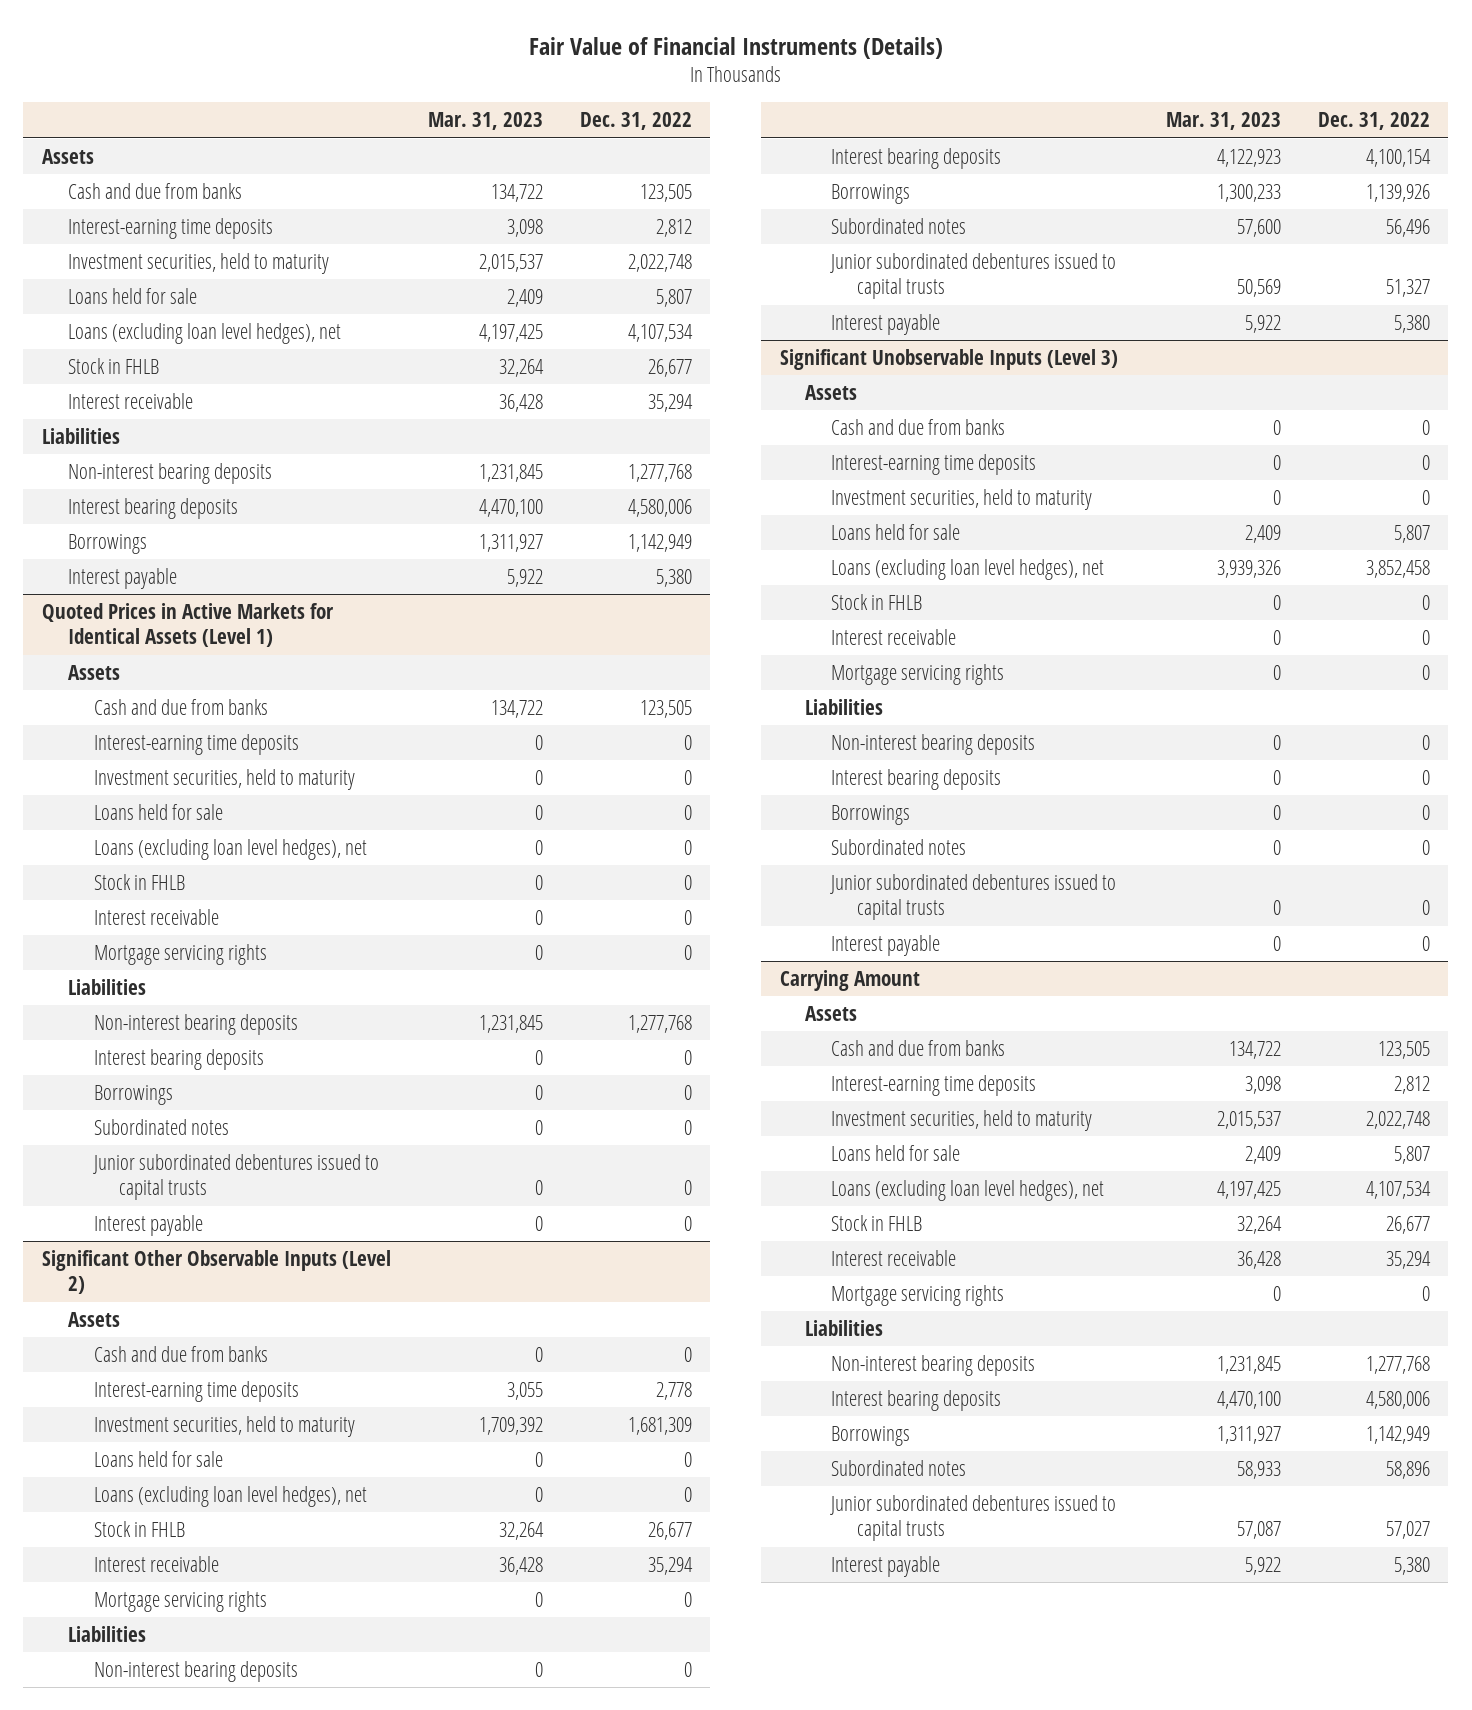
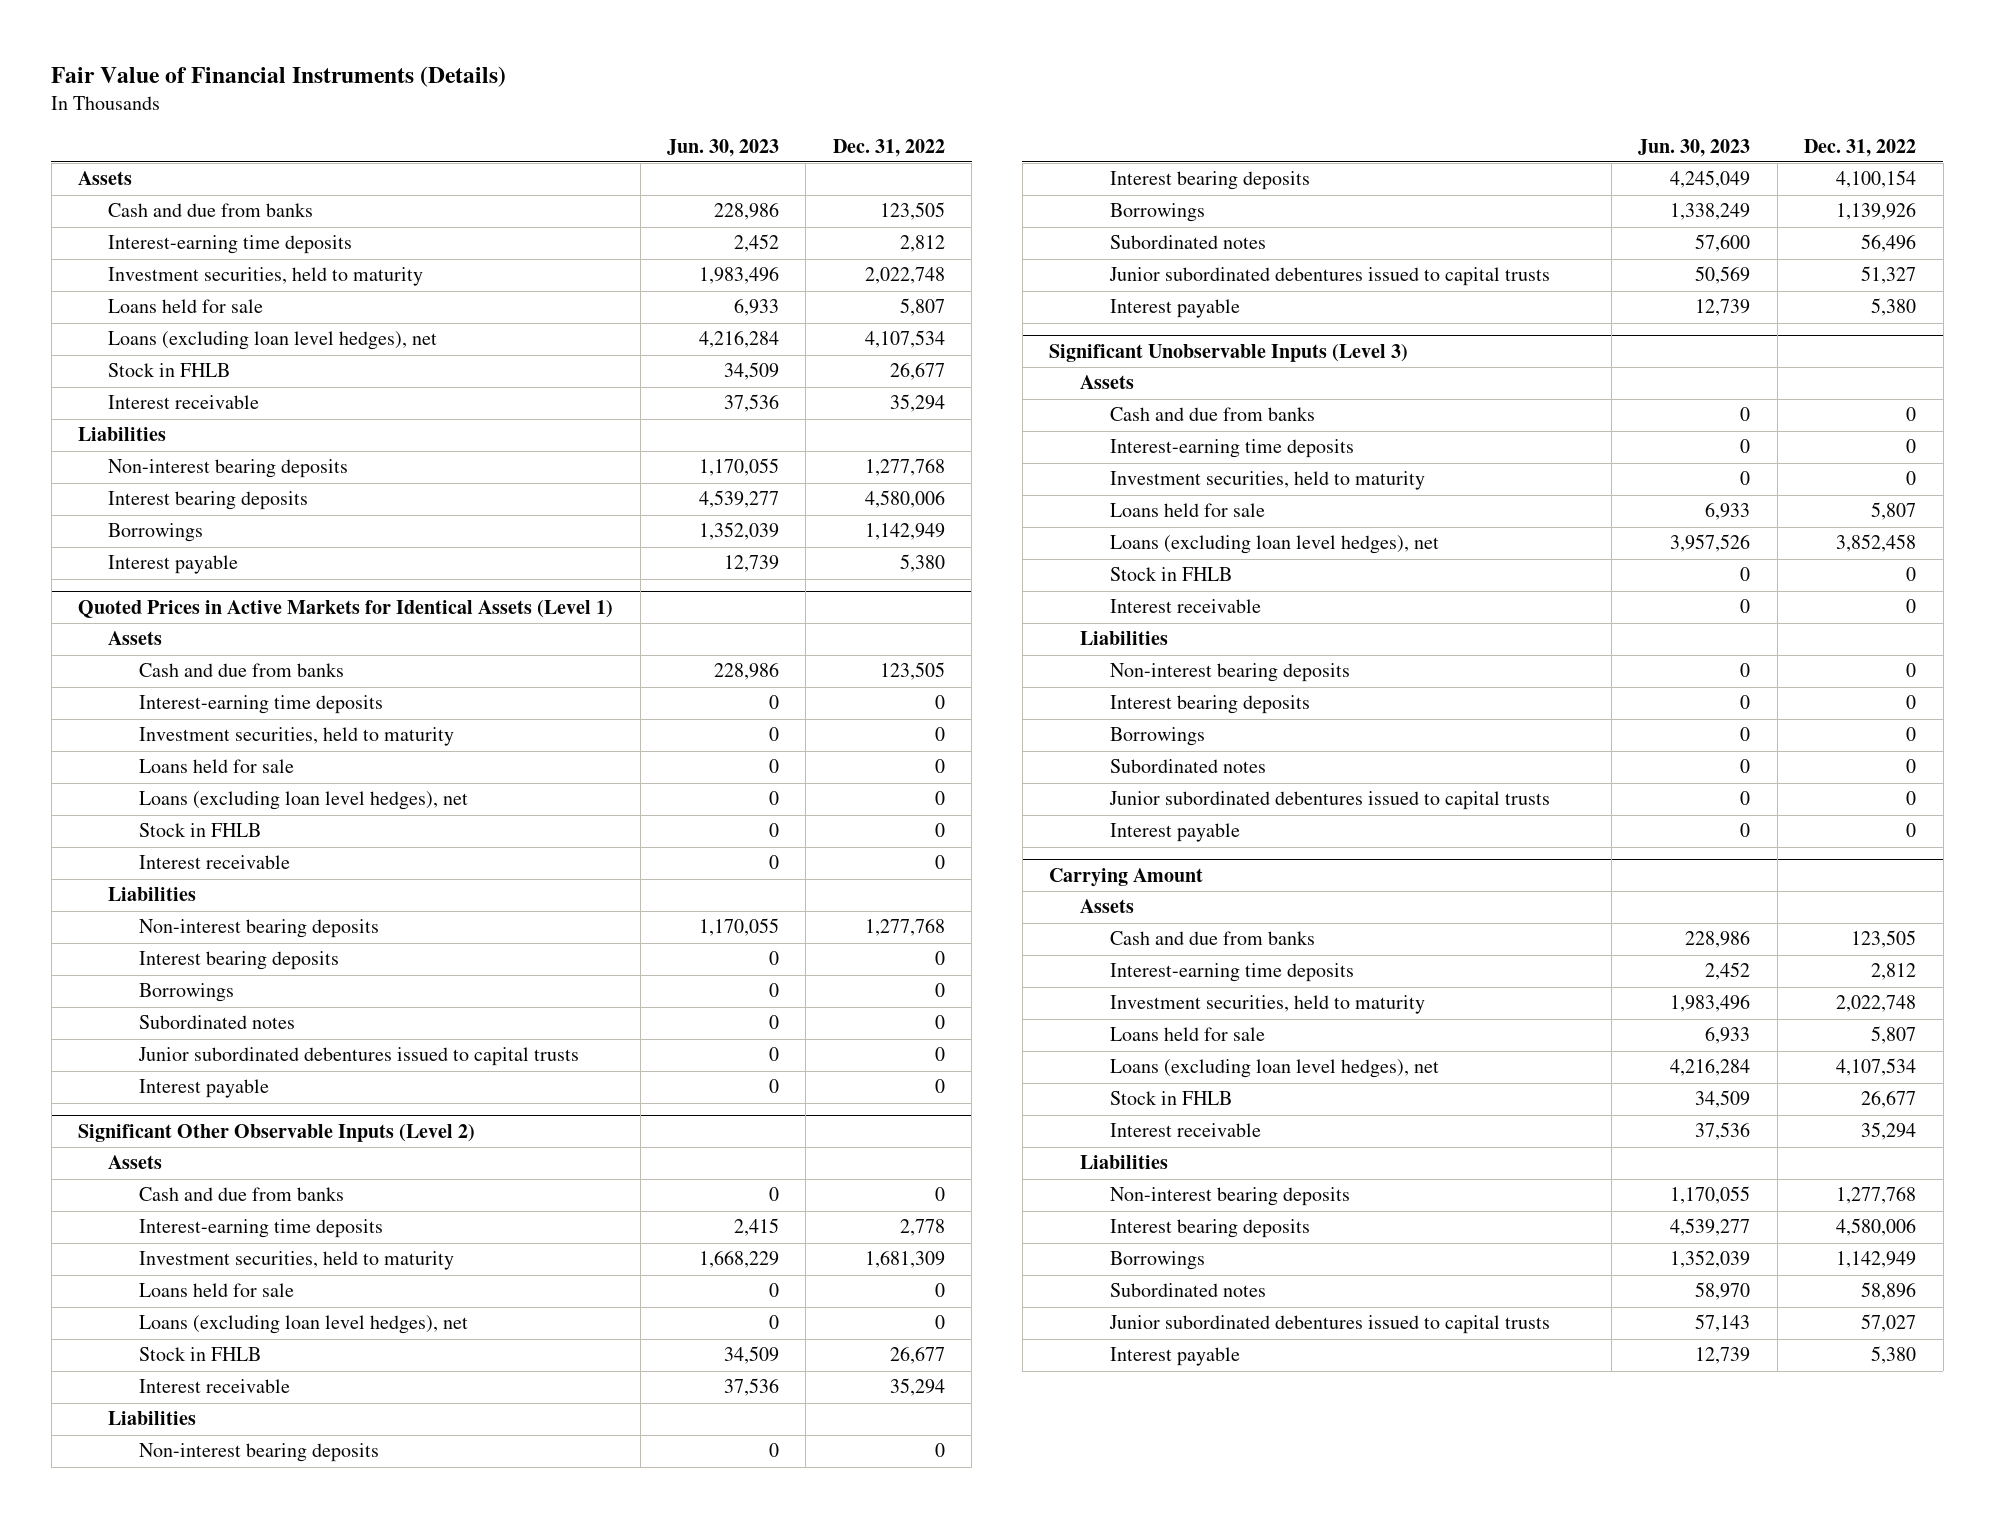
- | Mar. 31, 2023 | Dec. 31, 2022
+ | Jun. 30, 2023 | Dec. 31, 2022
@ Quoted Prices in Active Markets for Identical Assets (Level 1)
- Mortgage servicing rights | 0 | 0
@ Significant Other Observable Inputs (Level 2)
- Mortgage servicing rights | 0 | 0
@ Significant Unobservable Inputs (Level 3)
- Mortgage servicing rights | 0 | 0
@ Carrying Amount
- Mortgage servicing rights | 0 | 0

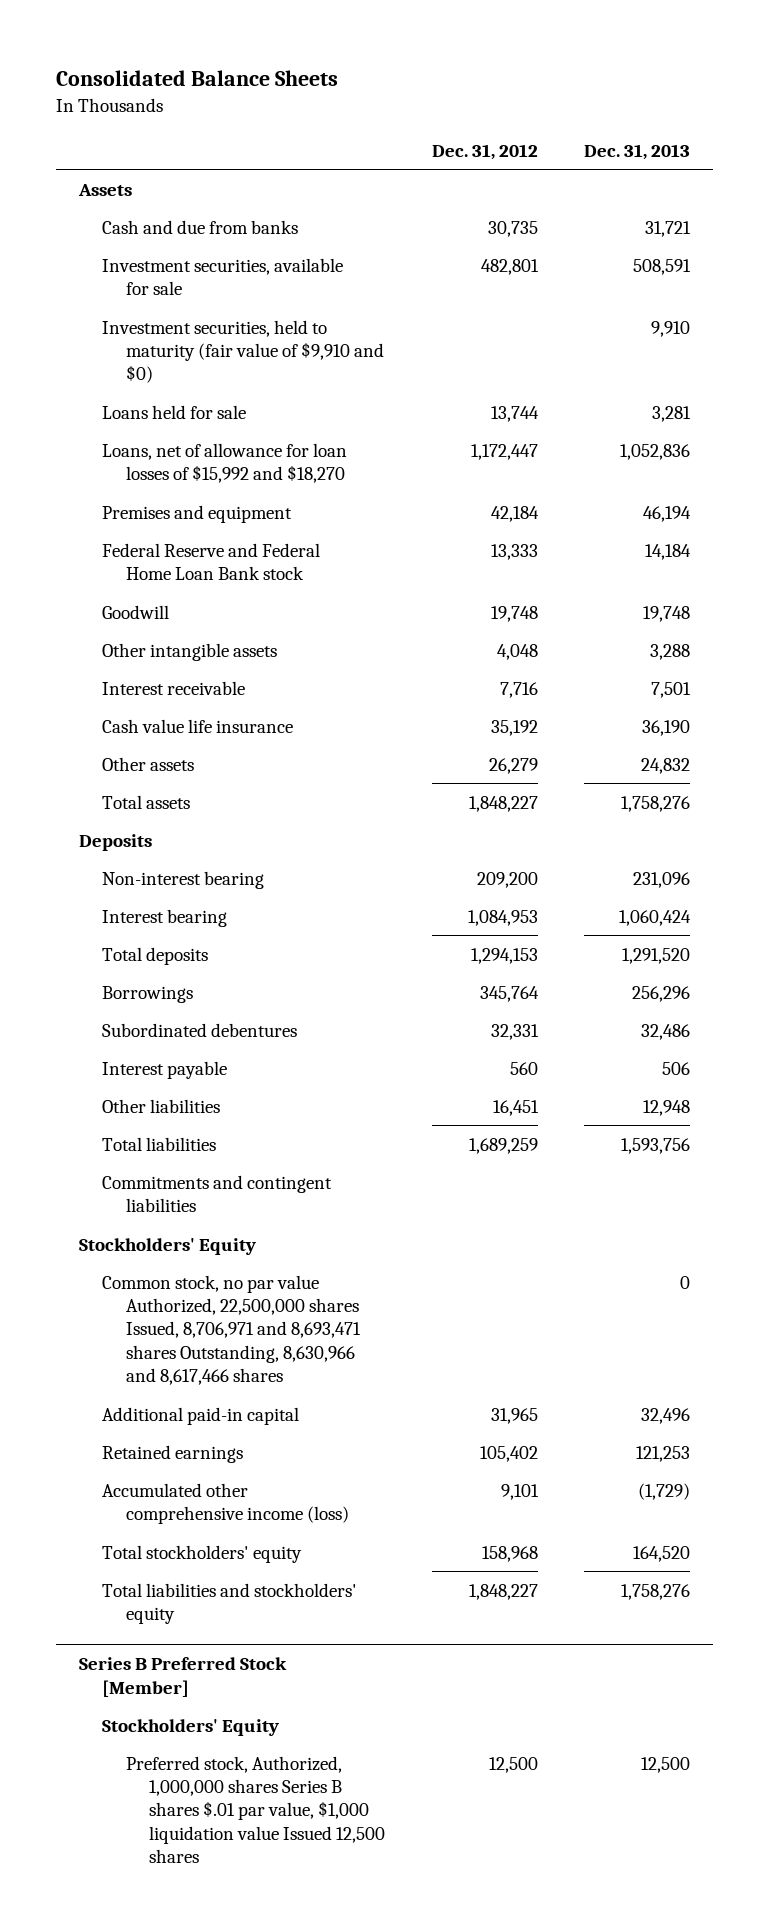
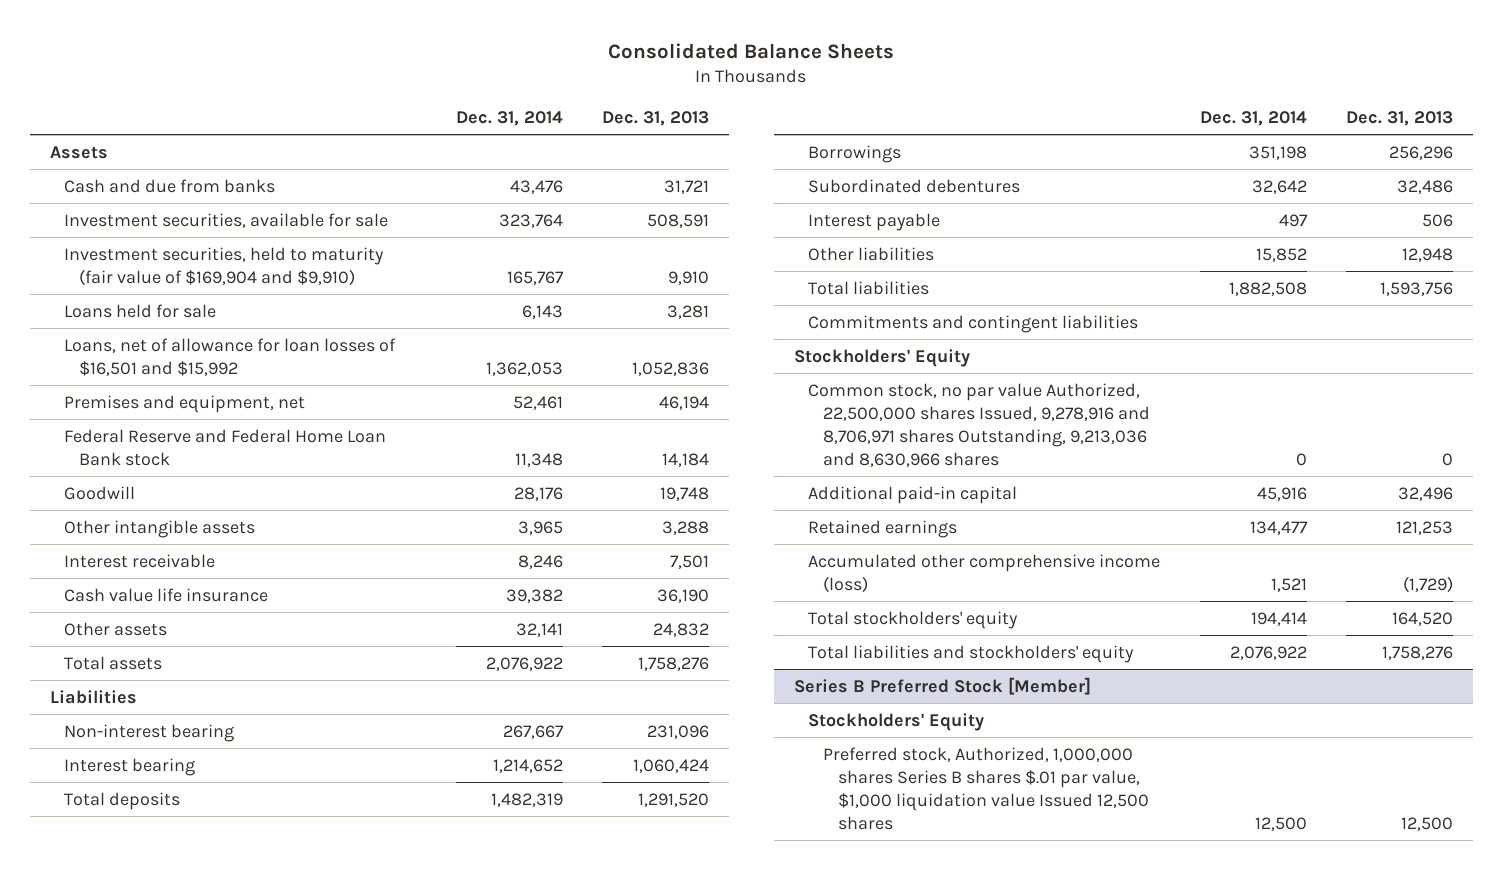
- | Dec. 31, 2012 | Dec. 31, 2013
+ | Dec. 31, 2014 | Dec. 31, 2013
- Investment securities, held to maturity (fair value of $9,910 and $0) | | 9,910
+ Investment securities, held to maturity (fair value of $169,904 and $9,910) | 165,767 | 9,910
- Loans, net of allowance for loan losses of $15,992 and $18,270 | 1,172,447 | 1,052,836
- Premises and equipment | 42,184 | 46,194
+ Loans, net of allowance for loan losses of $16,501 and $15,992 | 1,362,053 | 1,052,836
+ Premises and equipment, net | 52,461 | 46,194
- Deposits
+ Liabilities
- Common stock, no par value Authorized, 22,500,000 shares Issued, 8,706,971 and 8,693,471 shares Outstanding, 8,630,966 and 8,617,466 shares | | 0
+ Common stock, no par value Authorized, 22,500,000 shares Issued, 9,278,916 and 8,706,971 shares Outstanding, 9,213,036 and 8,630,966 shares | 0 | 0

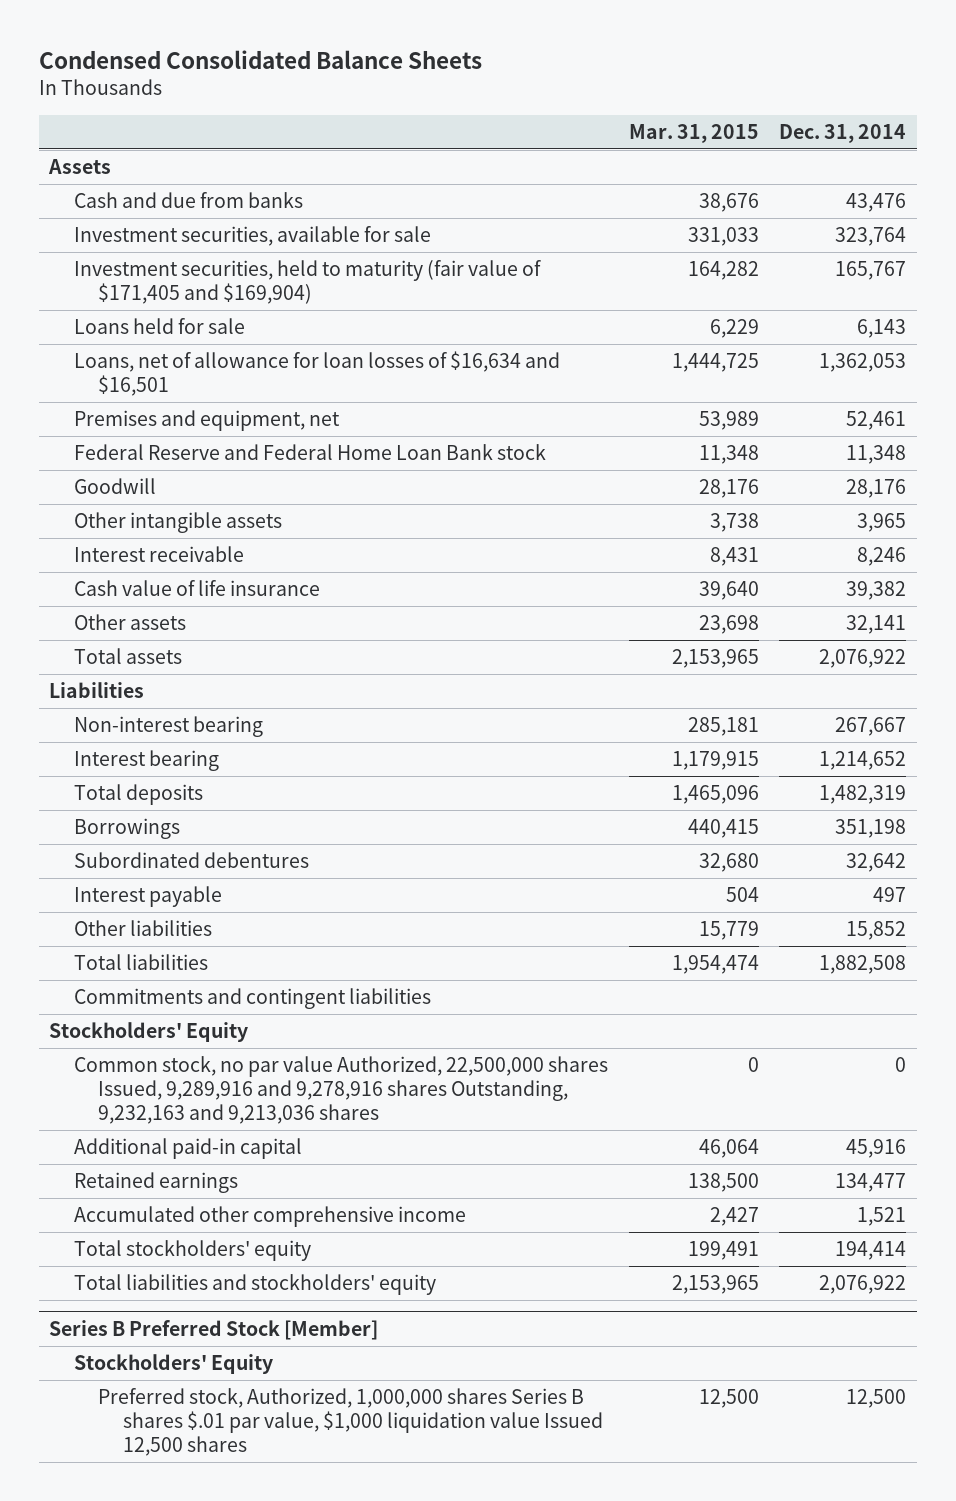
- Consolidated Balance Sheets
+ Condensed Consolidated Balance Sheets
- | Dec. 31, 2014 | Dec. 31, 2013
+ | Mar. 31, 2015 | Dec. 31, 2014
- Investment securities, held to maturity (fair value of $169,904 and $9,910) | 165,767 | 9,910
+ Investment securities, held to maturity (fair value of $171,405 and $169,904) | 164,282 | 165,767
- Loans, net of allowance for loan losses of $16,501 and $15,992 | 1,362,053 | 1,052,836
+ Loans, net of allowance for loan losses of $16,634 and $16,501 | 1,444,725 | 1,362,053
- Cash value life insurance | 39,382 | 36,190
+ Cash value of life insurance | 39,640 | 39,382
- Common stock, no par value Authorized, 22,500,000 shares Issued, 9,278,916 and 8,706,971 shares Outstanding, 9,213,036 and 8,630,966 shares | 0 | 0
+ Common stock, no par value Authorized, 22,500,000 shares Issued, 9,289,916 and 9,278,916 shares Outstanding, 9,232,163 and 9,213,036 shares | 0 | 0
- Accumulated other comprehensive income (loss) | 1,521 | (1,729)
+ Accumulated other comprehensive income | 2,427 | 1,521

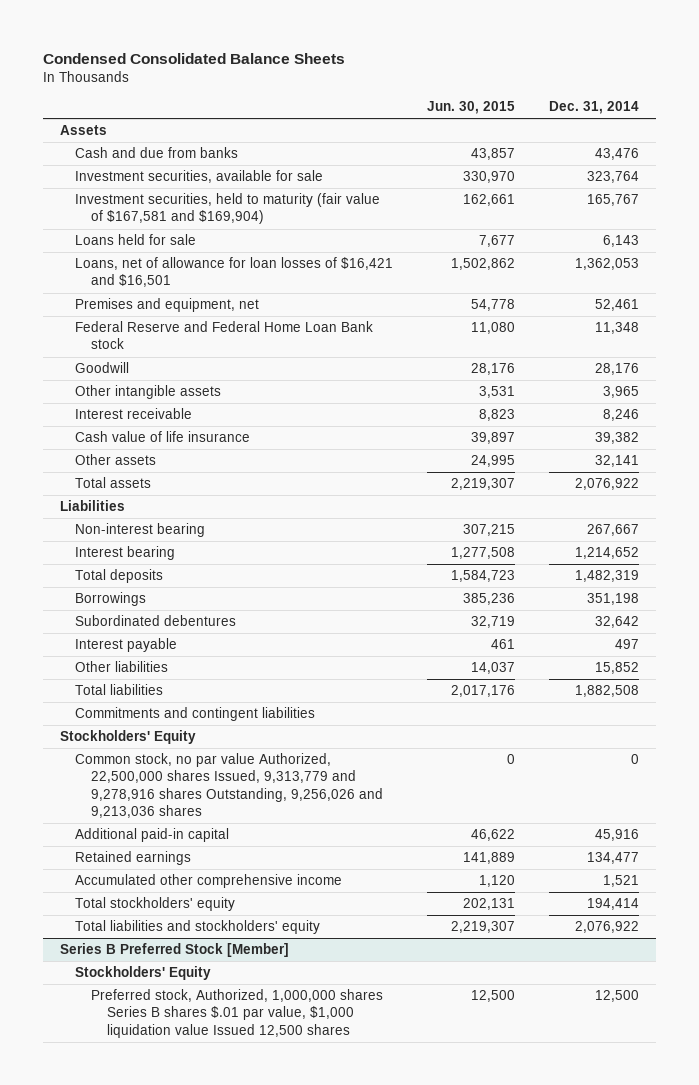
- | Mar. 31, 2015 | Dec. 31, 2014
+ | Jun. 30, 2015 | Dec. 31, 2014
- Investment securities, held to maturity (fair value of $171,405 and $169,904) | 164,282 | 165,767
+ Investment securities, held to maturity (fair value of $167,581 and $169,904) | 162,661 | 165,767
- Loans, net of allowance for loan losses of $16,634 and $16,501 | 1,444,725 | 1,362,053
+ Loans, net of allowance for loan losses of $16,421 and $16,501 | 1,502,862 | 1,362,053
- Common stock, no par value Authorized, 22,500,000 shares Issued, 9,289,916 and 9,278,916 shares Outstanding, 9,232,163 and 9,213,036 shares | 0 | 0
+ Common stock, no par value Authorized, 22,500,000 shares Issued, 9,313,779 and 9,278,916 shares Outstanding, 9,256,026 and 9,213,036 shares | 0 | 0

